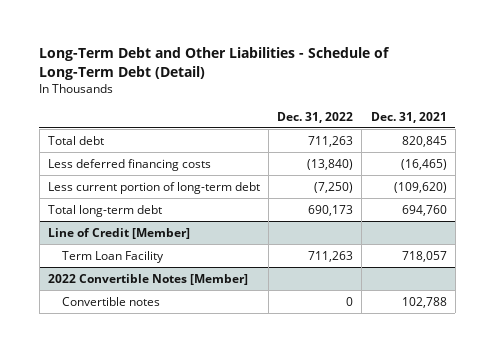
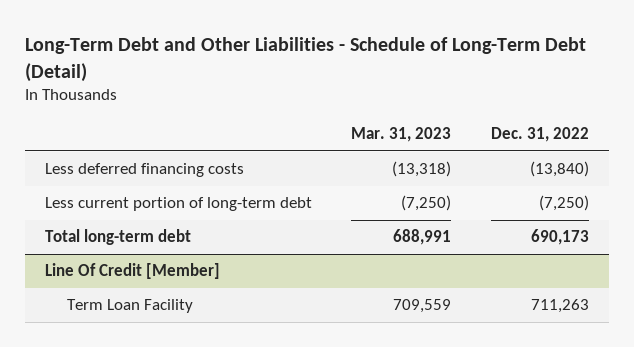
- | Dec. 31, 2022 | Dec. 31, 2021
+ | Mar. 31, 2023 | Dec. 31, 2022
- Total debt | 711,263 | 820,845
- Line of Credit [Member]
+ Line Of Credit [Member]
- 2022 Convertible Notes [Member]
- Convertible notes | 0 | 102,788

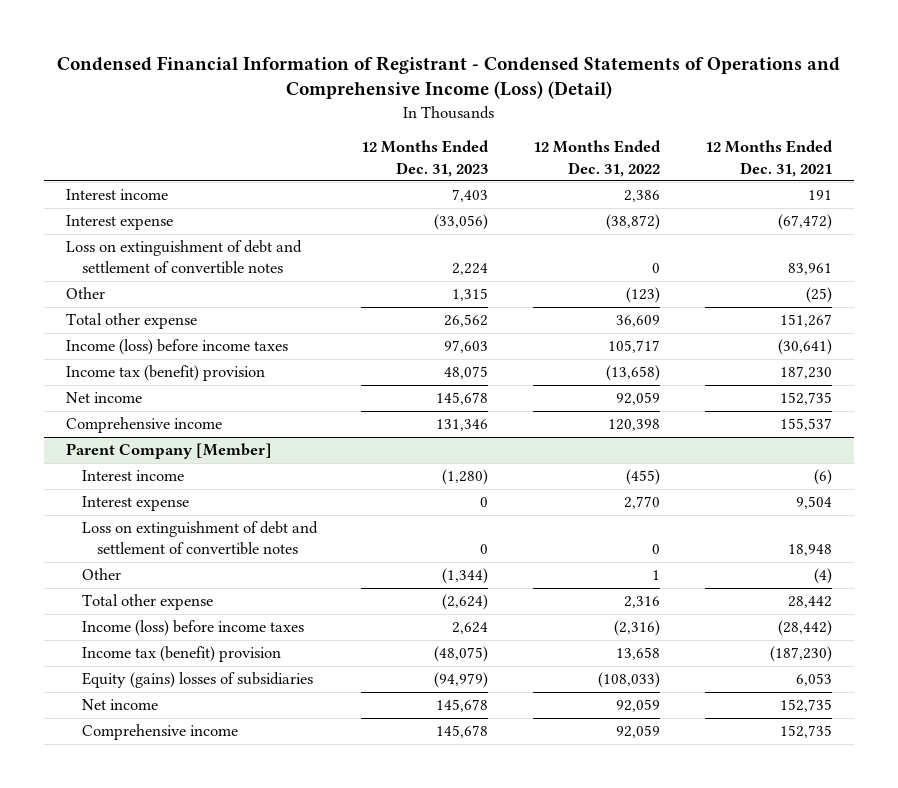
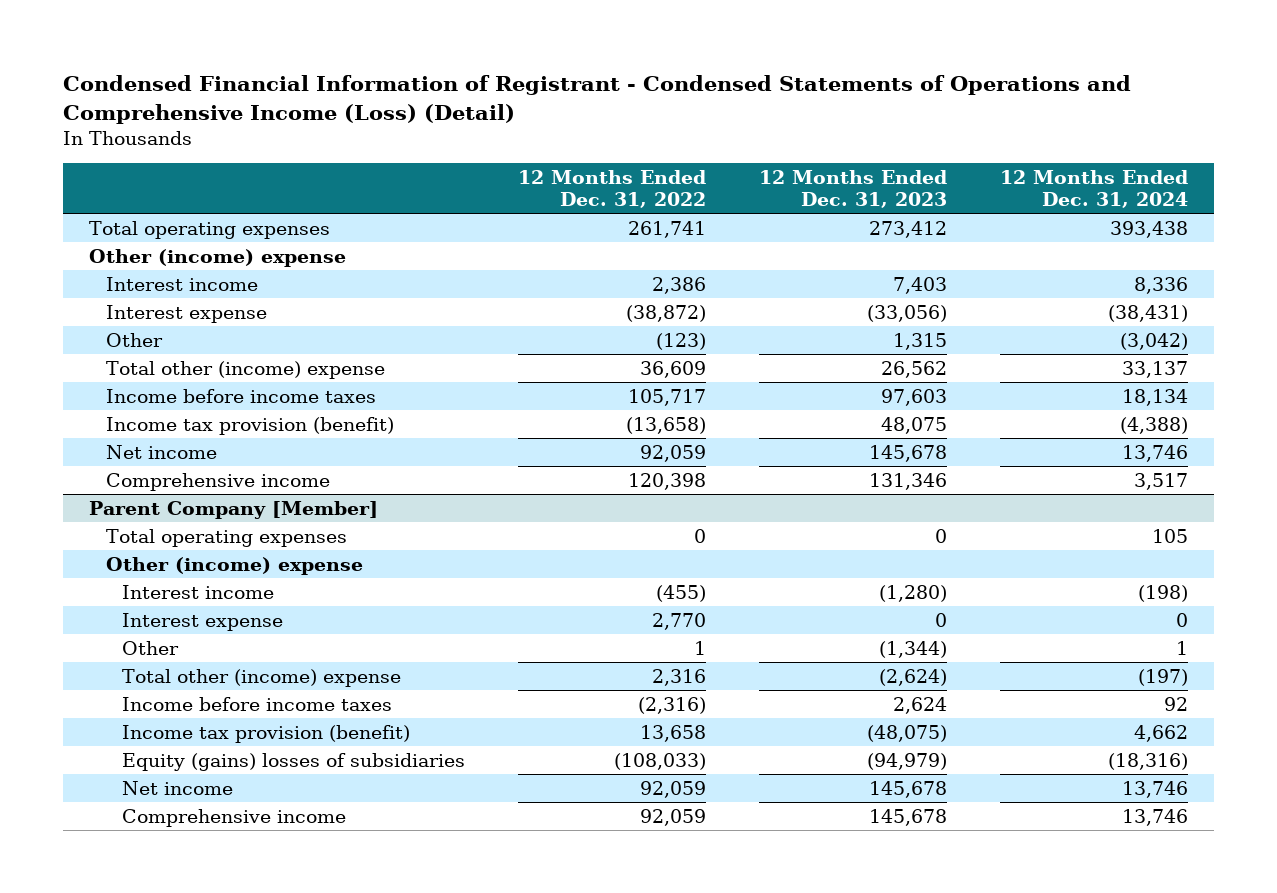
- | 12 Months Ended Dec. 31, 2023 | 12 Months Ended Dec. 31, 2022 | 12 Months Ended Dec. 31, 2021
+ | 12 Months Ended Dec. 31, 2022 | 12 Months Ended Dec. 31, 2023 | 12 Months Ended Dec. 31, 2024
+ Total operating expenses | 261,741 | 273,412 | 393,438
+ Other (income) expense
- Loss on extinguishment of debt and settlement of convertible notes | 2,224 | 0 | 83,961
- Total other expense | 26,562 | 36,609 | 151,267
- Income (loss) before income taxes | 97,603 | 105,717 | (30,641)
- Income tax (benefit) provision | 48,075 | (13,658) | 187,230
+ Total other (income) expense | 36,609 | 26,562 | 33,137
+ Income before income taxes | 105,717 | 97,603 | 18,134
+ Income tax provision (benefit) | (13,658) | 48,075 | (4,388)
@ Parent Company [Member]
+ Total operating expenses | 0 | 0 | 105
+ Other (income) expense
- Loss on extinguishment of debt and settlement of convertible notes | 0 | 0 | 18,948
- Total other expense | (2,624) | 2,316 | 28,442
- Income (loss) before income taxes | 2,624 | (2,316) | (28,442)
- Income tax (benefit) provision | (48,075) | 13,658 | (187,230)
+ Total other (income) expense | 2,316 | (2,624) | (197)
+ Income before income taxes | (2,316) | 2,624 | 92
+ Income tax provision (benefit) | 13,658 | (48,075) | 4,662

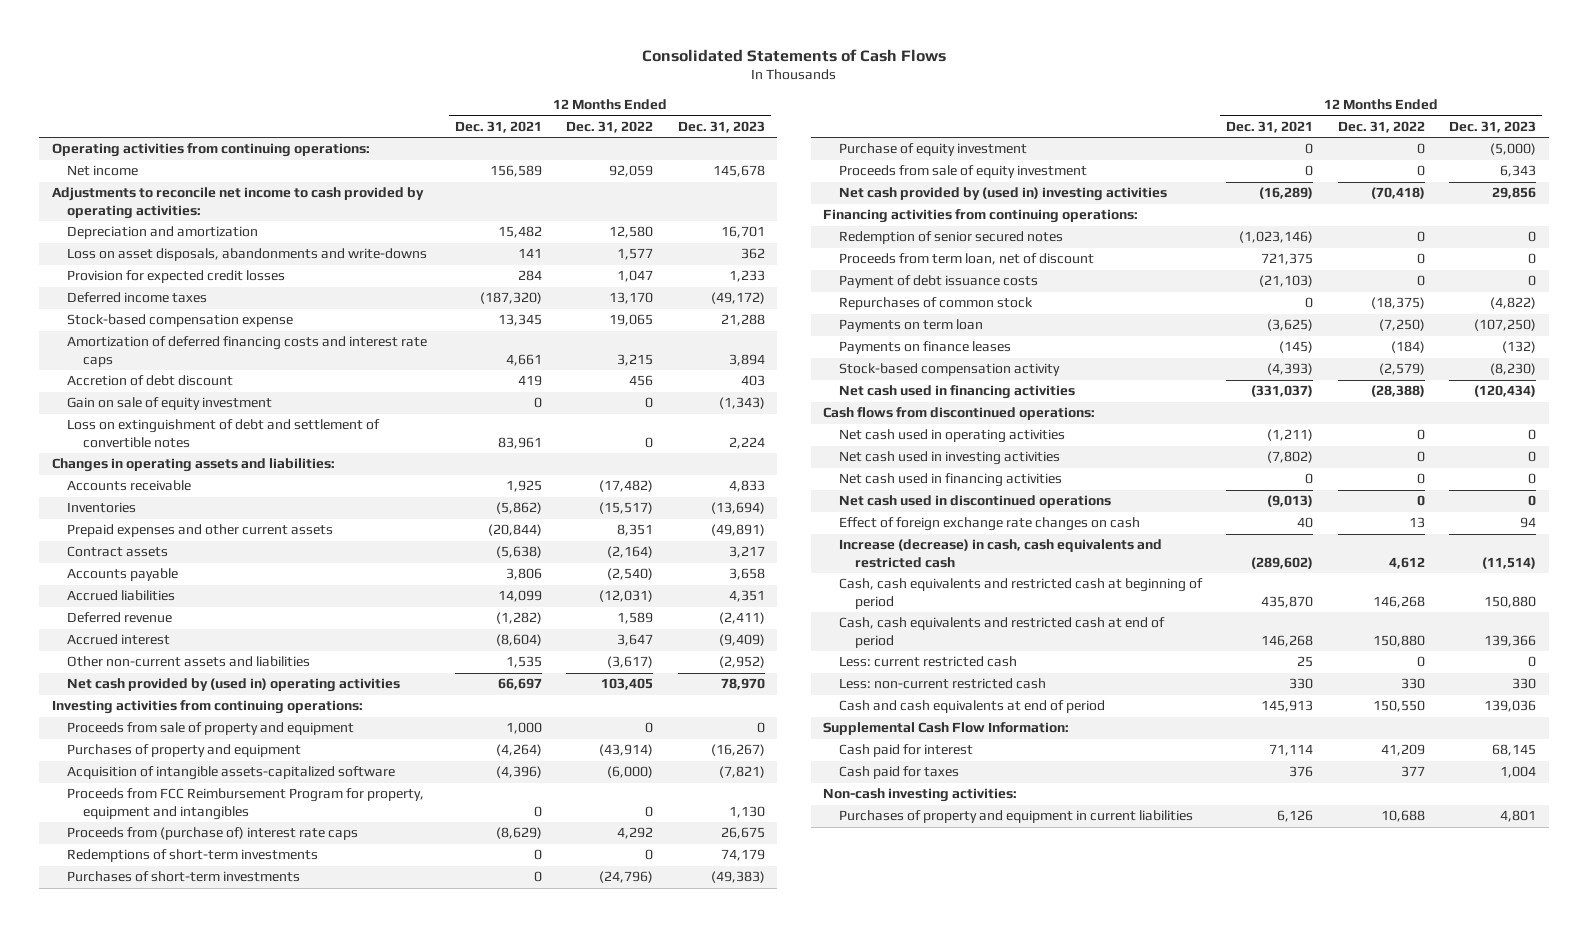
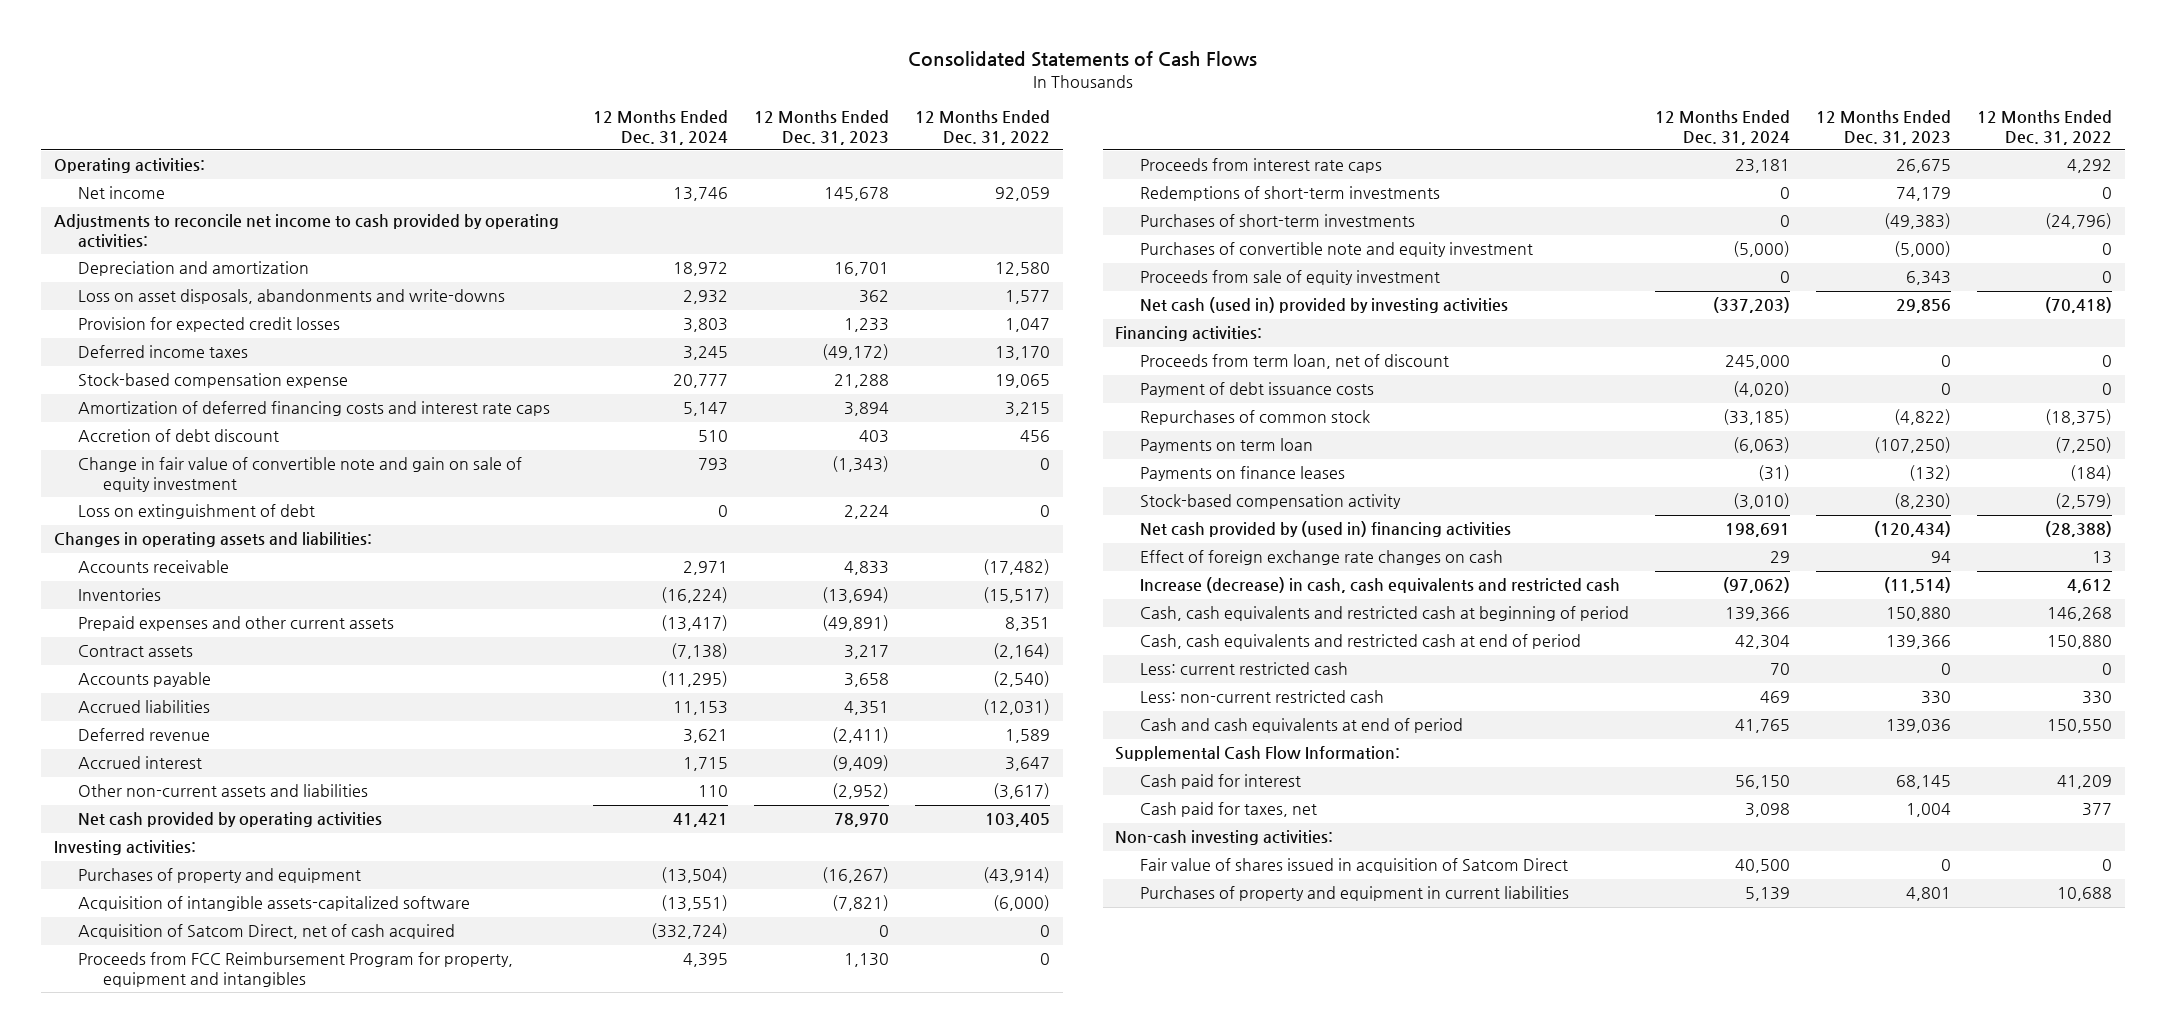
- | 12 Months Ended Dec. 31, 2021 | 12 Months Ended Dec. 31, 2022 | 12 Months Ended Dec. 31, 2023
+ | 12 Months Ended Dec. 31, 2024 | 12 Months Ended Dec. 31, 2023 | 12 Months Ended Dec. 31, 2022
- Operating activities from continuing operations:
+ Operating activities:
- Gain on sale of equity investment | 0 | 0 | (1,343)
- Loss on extinguishment of debt and settlement of convertible notes | 83,961 | 0 | 2,224
+ Change in fair value of convertible note and gain on sale of equity investment | 793 | (1,343) | 0
+ Loss on extinguishment of debt | 0 | 2,224 | 0
- Net cash provided by (used in) operating activities | 66,697 | 103,405 | 78,970
- Investing activities from continuing operations:
- Proceeds from sale of property and equipment | 1,000 | 0 | 0
+ Net cash provided by operating activities | 41,421 | 78,970 | 103,405
+ Investing activities:
+ Acquisition of Satcom Direct, net of cash acquired | (332,724) | 0 | 0
- Proceeds from (purchase of) interest rate caps | (8,629) | 4,292 | 26,675
+ Proceeds from interest rate caps | 23,181 | 26,675 | 4,292
- Purchase of equity investment | 0 | 0 | (5,000)
+ Purchases of convertible note and equity investment | (5,000) | (5,000) | 0
- Net cash provided by (used in) investing activities | (16,289) | (70,418) | 29,856
- Financing activities from continuing operations:
- Redemption of senior secured notes | (1,023,146) | 0 | 0
+ Net cash (used in) provided by investing activities | (337,203) | 29,856 | (70,418)
+ Financing activities:
- Net cash used in financing activities | (331,037) | (28,388) | (120,434)
- Cash flows from discontinued operations:
- Net cash used in operating activities | (1,211) | 0 | 0
- Net cash used in investing activities | (7,802) | 0 | 0
- Net cash used in financing activities | 0 | 0 | 0
- Net cash used in discontinued operations | (9,013) | 0 | 0
+ Net cash provided by (used in) financing activities | 198,691 | (120,434) | (28,388)
- Cash paid for taxes | 376 | 377 | 1,004
+ Cash paid for taxes, net | 3,098 | 1,004 | 377
+ Fair value of shares issued in acquisition of Satcom Direct | 40,500 | 0 | 0

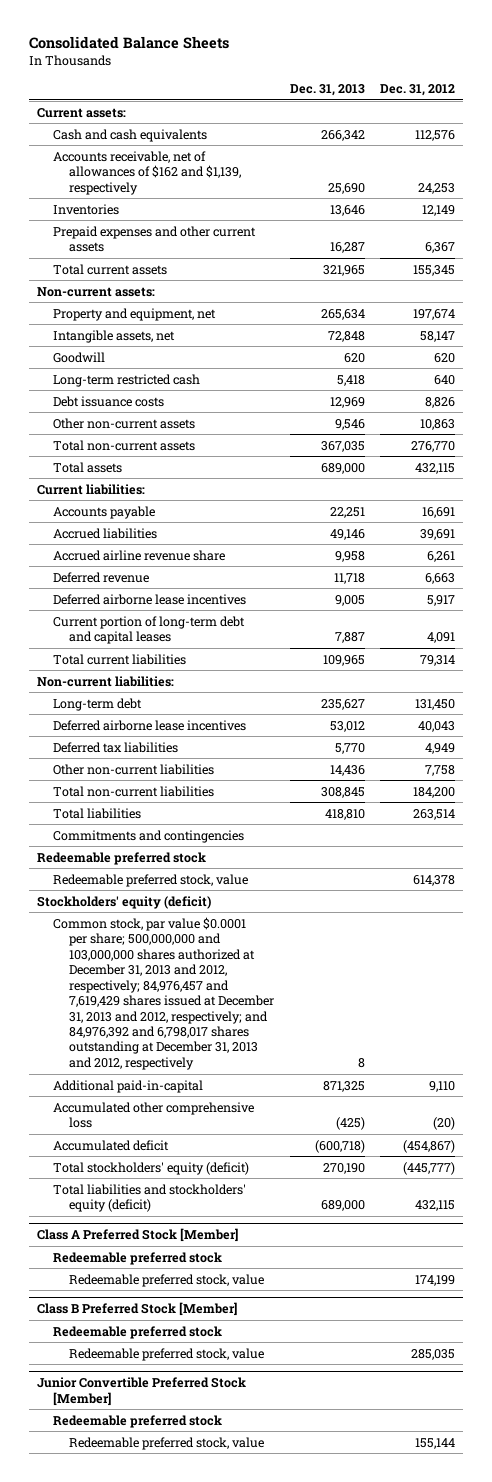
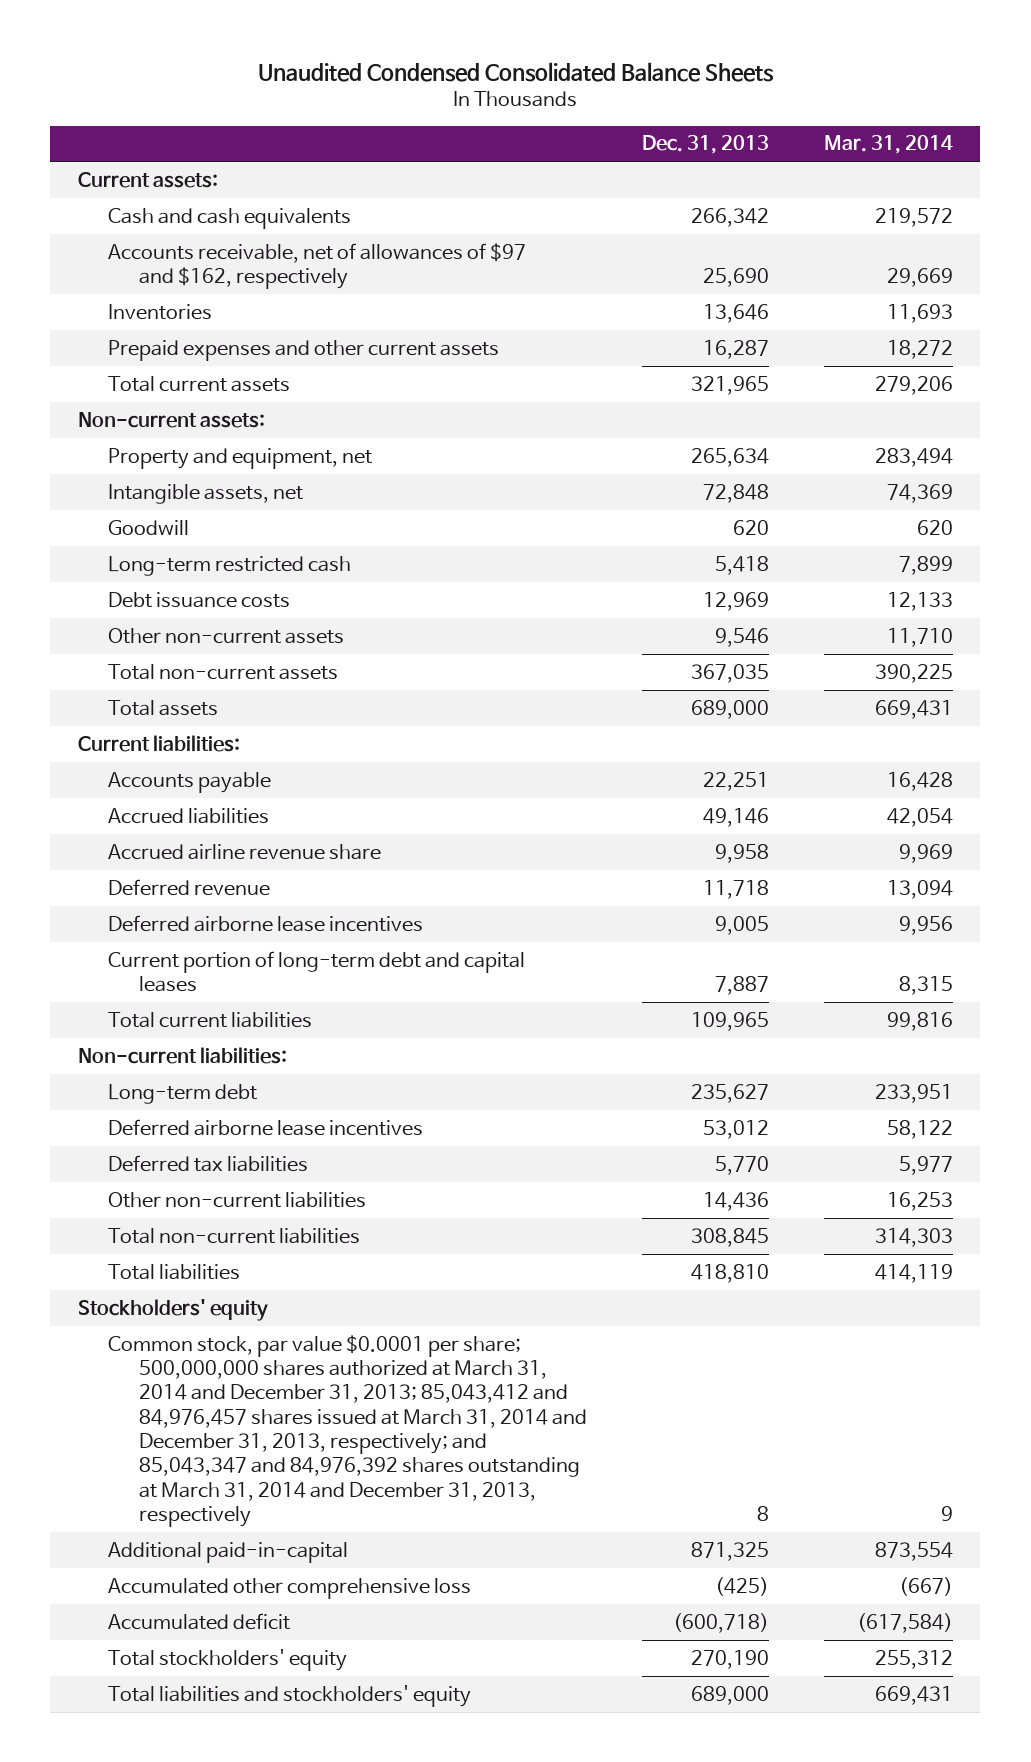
- Consolidated Balance Sheets
+ Unaudited Condensed Consolidated Balance Sheets
- | Dec. 31, 2013 | Dec. 31, 2012
+ | Dec. 31, 2013 | Mar. 31, 2014
- Accounts receivable, net of allowances of $162 and $1,139, respectively | 25,690 | 24,253
+ Accounts receivable, net of allowances of $97 and $162, respectively | 25,690 | 29,669
- Commitments and contingencies
- Redeemable preferred stock
- Redeemable preferred stock, value | | 614,378
- Stockholders' equity (deficit)
- Common stock, par value $0.0001 per share; 500,000,000 and 103,000,000 shares authorized at December 31, 2013 and 2012, respectively; 84,976,457 and 7,619,429 shares issued at December 31, 2013 and 2012, respectively; and 84,976,392 and 6,798,017 shares outstanding at December 31, 2013 and 2012, respectively | 8 |
+ Stockholders' equity
+ Common stock, par value $0.0001 per share; 500,000,000 shares authorized at March 31, 2014 and December 31, 2013; 85,043,412 and 84,976,457 shares issued at March 31, 2014 and December 31, 2013, respectively; and 85,043,347 and 84,976,392 shares outstanding at March 31, 2014 and December 31, 2013, respectively | 8 | 9
- Total stockholders' equity (deficit) | 270,190 | (445,777)
- Total liabilities and stockholders' equity (deficit) | 689,000 | 432,115
- Class A Preferred Stock [Member]
- Redeemable preferred stock
- Redeemable preferred stock, value | | 174,199
- Class B Preferred Stock [Member]
- Redeemable preferred stock
- Redeemable preferred stock, value | | 285,035
- Junior Convertible Preferred Stock [Member]
- Redeemable preferred stock
- Redeemable preferred stock, value | | 155,144
+ Total stockholders' equity | 270,190 | 255,312
+ Total liabilities and stockholders' equity | 689,000 | 669,431

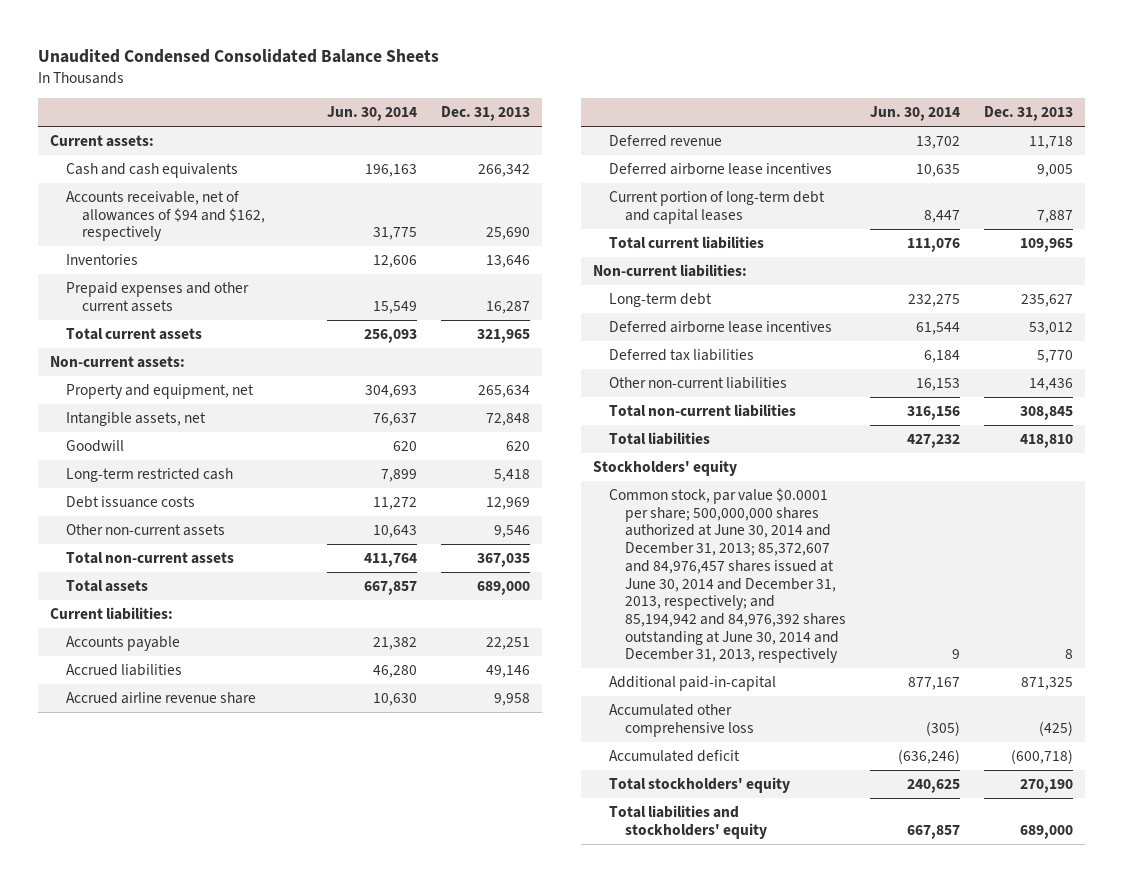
- | Dec. 31, 2013 | Mar. 31, 2014
+ | Jun. 30, 2014 | Dec. 31, 2013
- Accounts receivable, net of allowances of $97 and $162, respectively | 25,690 | 29,669
+ Accounts receivable, net of allowances of $94 and $162, respectively | 31,775 | 25,690
- Common stock, par value $0.0001 per share; 500,000,000 shares authorized at March 31, 2014 and December 31, 2013; 85,043,412 and 84,976,457 shares issued at March 31, 2014 and December 31, 2013, respectively; and 85,043,347 and 84,976,392 shares outstanding at March 31, 2014 and December 31, 2013, respectively | 8 | 9
+ Common stock, par value $0.0001 per share; 500,000,000 shares authorized at June 30, 2014 and December 31, 2013; 85,372,607 and 84,976,457 shares issued at June 30, 2014 and December 31, 2013, respectively; and 85,194,942 and 84,976,392 shares outstanding at June 30, 2014 and December 31, 2013, respectively | 9 | 8

